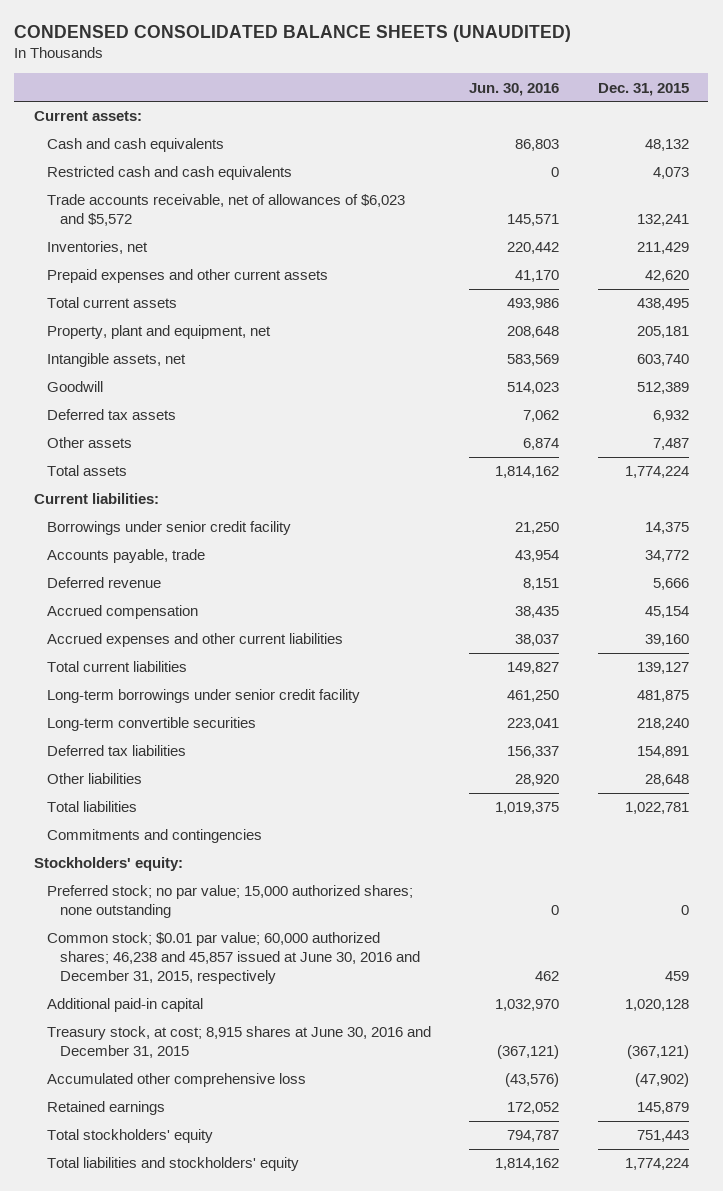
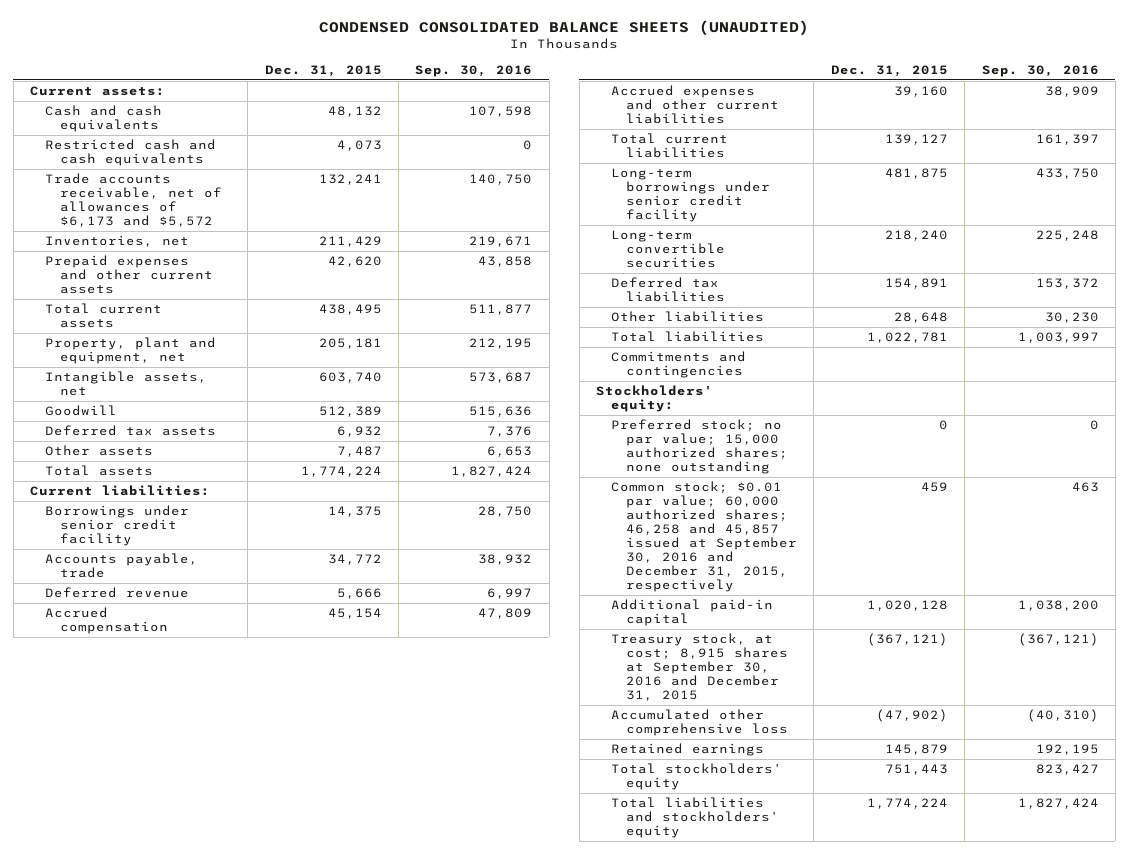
- | Jun. 30, 2016 | Dec. 31, 2015
+ | Dec. 31, 2015 | Sep. 30, 2016
- Trade accounts receivable, net of allowances of $6,023 and $5,572 | 145,571 | 132,241
+ Trade accounts receivable, net of allowances of $6,173 and $5,572 | 132,241 | 140,750
- Common stock; $0.01 par value; 60,000 authorized shares; 46,238 and 45,857 issued at June 30, 2016 and December 31, 2015, respectively | 462 | 459
+ Common stock; $0.01 par value; 60,000 authorized shares; 46,258 and 45,857 issued at September 30, 2016 and December 31, 2015, respectively | 459 | 463
- Treasury stock, at cost; 8,915 shares at June 30, 2016 and December 31, 2015 | (367,121) | (367,121)
+ Treasury stock, at cost; 8,915 shares at September 30, 2016 and December 31, 2015 | (367,121) | (367,121)

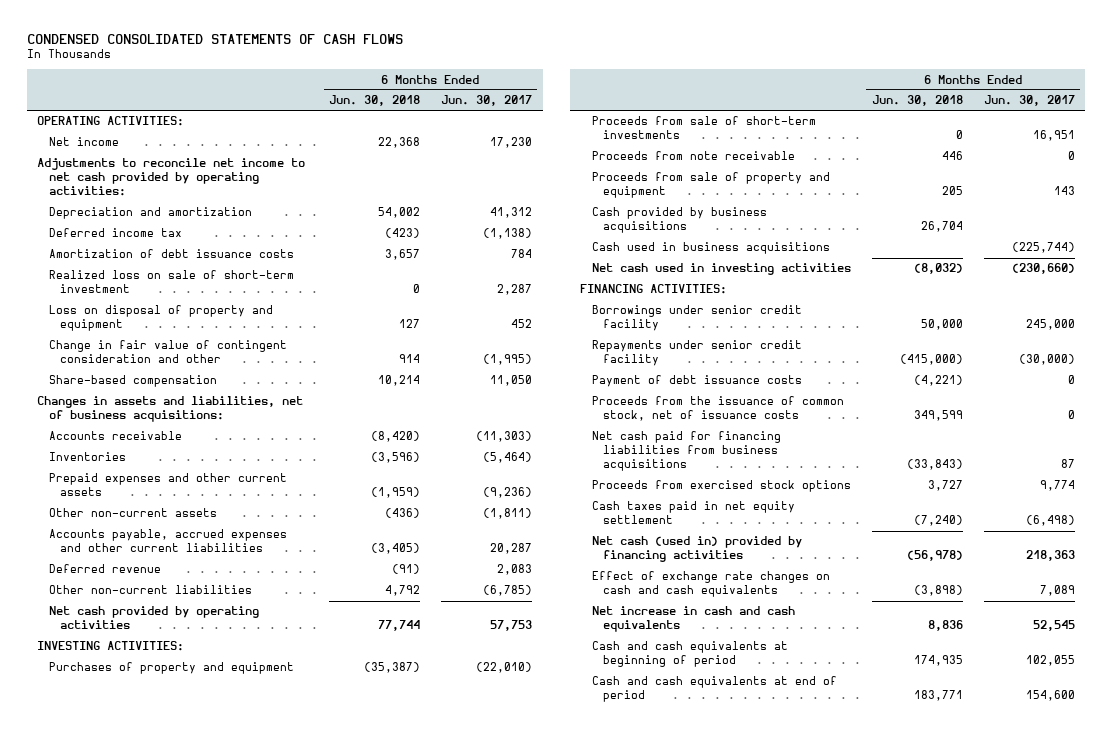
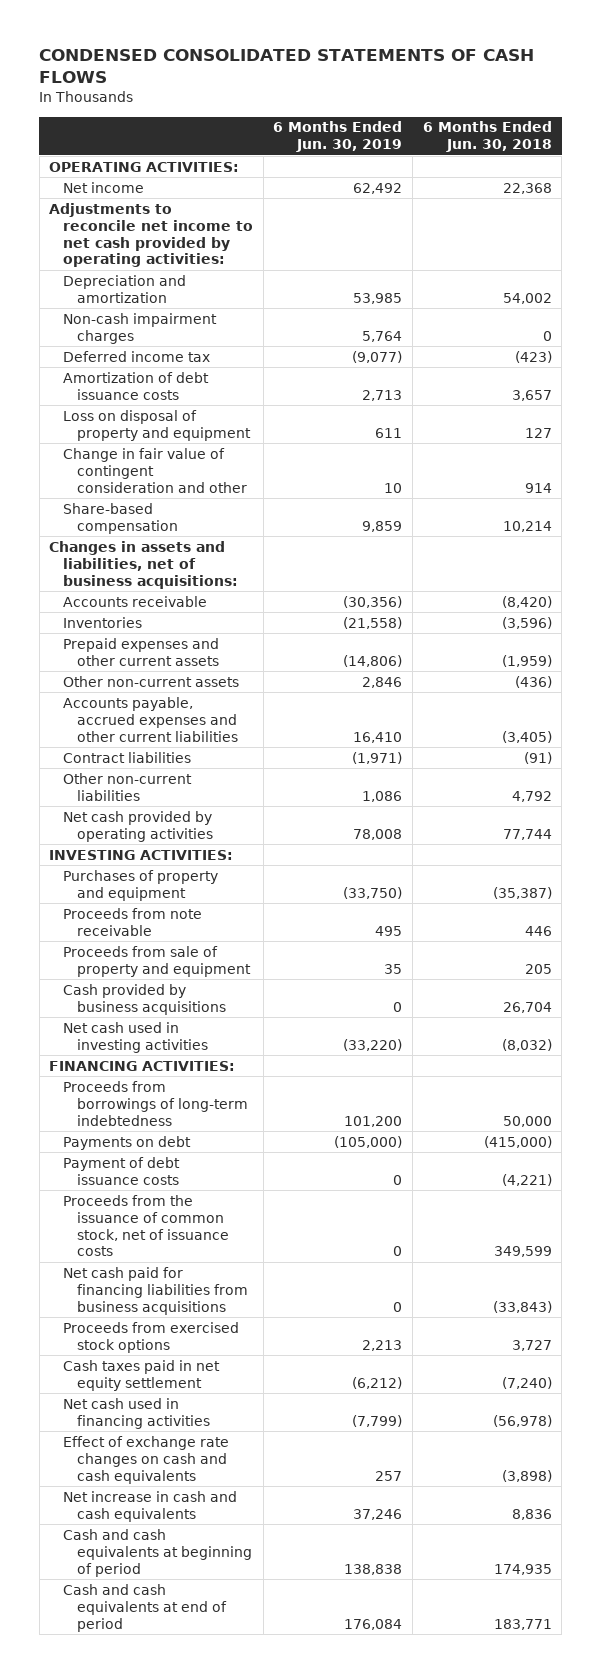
- | 6 Months Ended Jun. 30, 2018 | 6 Months Ended Jun. 30, 2017
+ | 6 Months Ended Jun. 30, 2019 | 6 Months Ended Jun. 30, 2018
+ Non-cash impairment charges | 5,764 | 0
- Realized loss on sale of short-term investment | 0 | 2,287
- Deferred revenue | (91) | 2,083
+ Contract liabilities | (1,971) | (91)
- Proceeds from sale of short-term investments | 0 | 16,951
- Cash used in business acquisitions | | (225,744)
- Borrowings under senior credit facility | 50,000 | 245,000
- Repayments under senior credit facility | (415,000) | (30,000)
+ Proceeds from borrowings of long-term indebtedness | 101,200 | 50,000
+ Payments on debt | (105,000) | (415,000)
- Net cash (used in) provided by financing activities | (56,978) | 218,363
+ Net cash used in financing activities | (7,799) | (56,978)

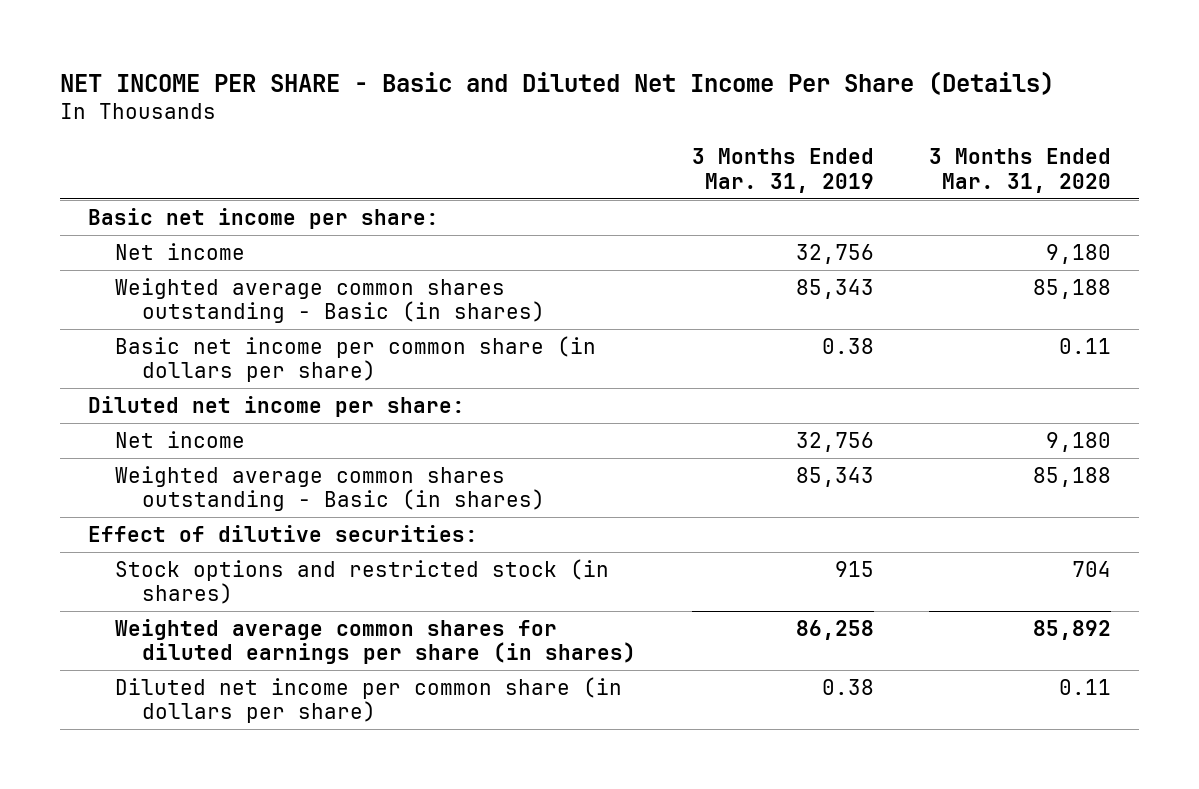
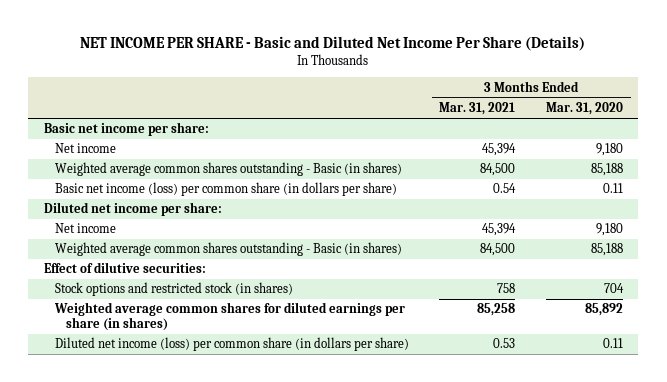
- | 3 Months Ended Mar. 31, 2019 | 3 Months Ended Mar. 31, 2020
+ | 3 Months Ended Mar. 31, 2021 | 3 Months Ended Mar. 31, 2020
- Basic net income per common share (in dollars per share) | 0.38 | 0.11
+ Basic net income (loss) per common share (in dollars per share) | 0.54 | 0.11
- Diluted net income per common share (in dollars per share) | 0.38 | 0.11
+ Diluted net income (loss) per common share (in dollars per share) | 0.53 | 0.11

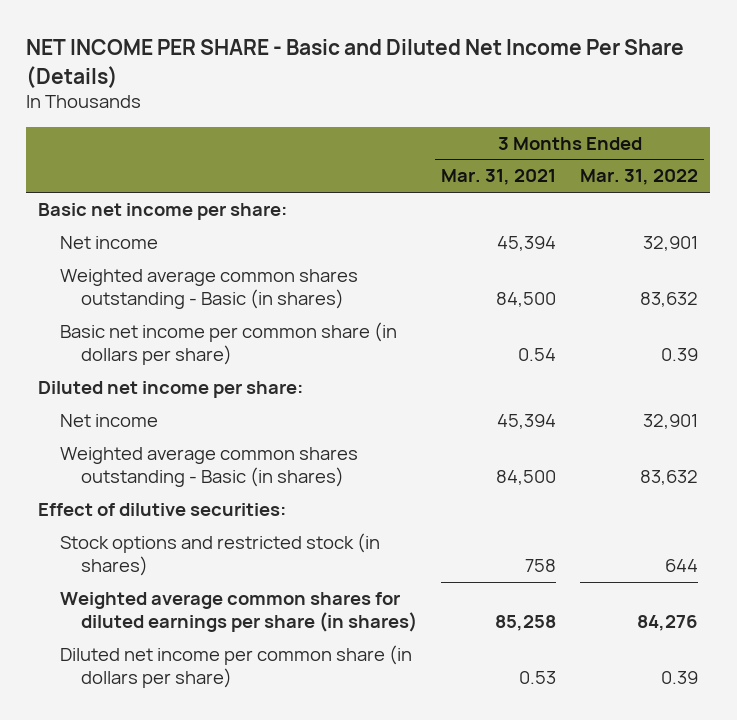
- | 3 Months Ended Mar. 31, 2021 | 3 Months Ended Mar. 31, 2020
+ | 3 Months Ended Mar. 31, 2021 | 3 Months Ended Mar. 31, 2022
- Basic net income (loss) per common share (in dollars per share) | 0.54 | 0.11
+ Basic net income per common share (in dollars per share) | 0.54 | 0.39
- Diluted net income (loss) per common share (in dollars per share) | 0.53 | 0.11
+ Diluted net income per common share (in dollars per share) | 0.53 | 0.39

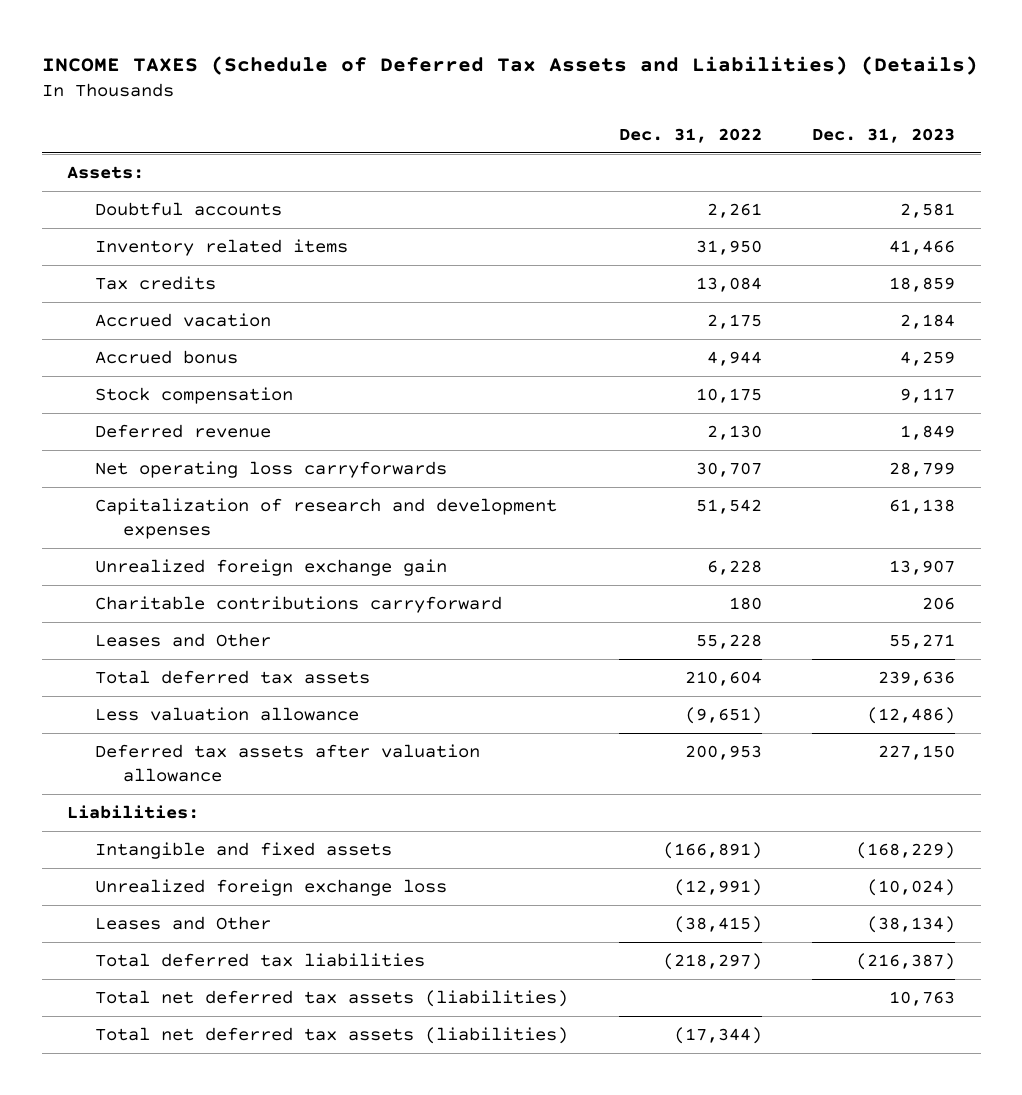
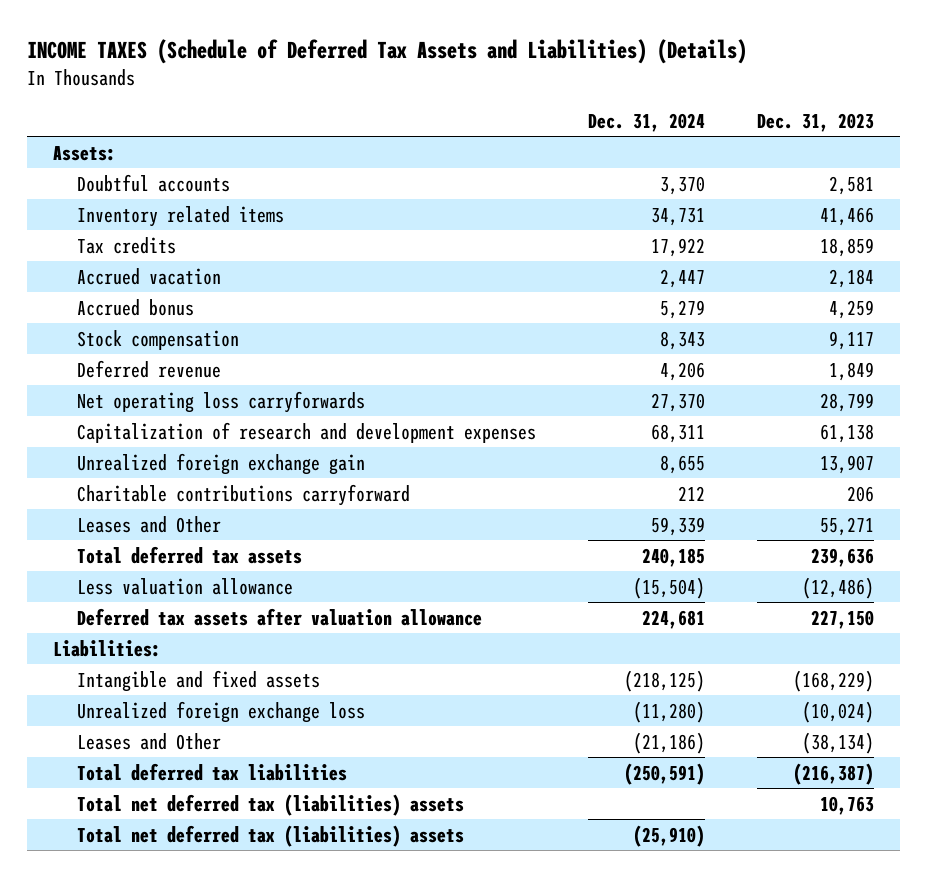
- | Dec. 31, 2022 | Dec. 31, 2023
+ | Dec. 31, 2024 | Dec. 31, 2023
- Total net deferred tax assets (liabilities) | | 10,763
- Total net deferred tax assets (liabilities) | (17,344) |
+ Total net deferred tax (liabilities) assets | | 10,763
+ Total net deferred tax (liabilities) assets | (25,910) |

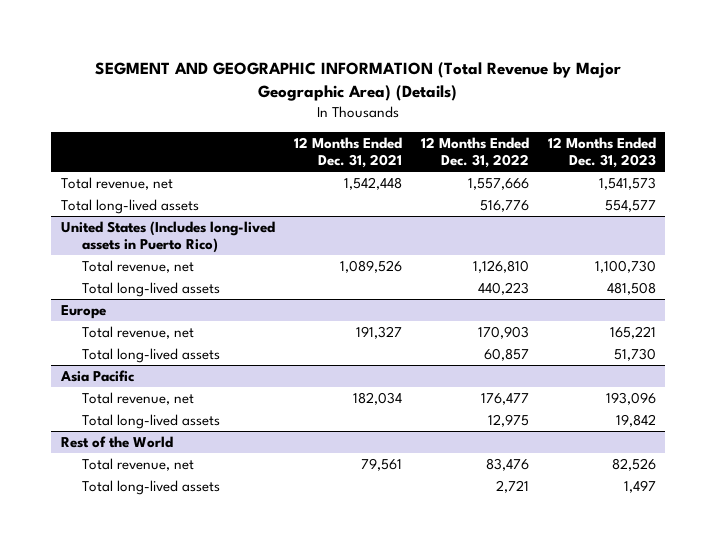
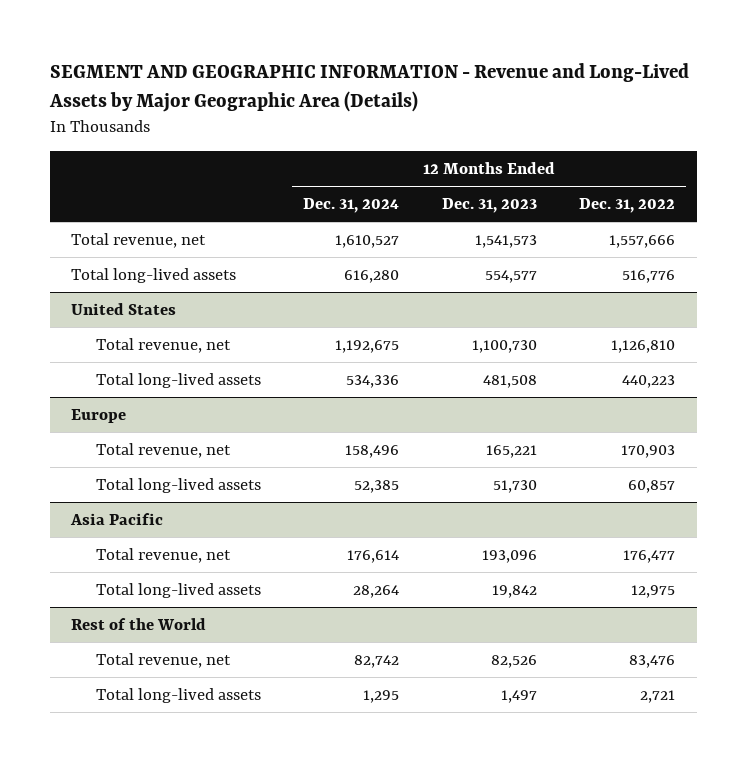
- SEGMENT AND GEOGRAPHIC INFORMATION (Total Revenue by Major Geographic Area) (Details)
+ SEGMENT AND GEOGRAPHIC INFORMATION - Revenue and Long-Lived Assets by Major Geographic Area (Details)
- | 12 Months Ended Dec. 31, 2021 | 12 Months Ended Dec. 31, 2022 | 12 Months Ended Dec. 31, 2023
+ | 12 Months Ended Dec. 31, 2024 | 12 Months Ended Dec. 31, 2023 | 12 Months Ended Dec. 31, 2022
- United States (Includes long-lived assets in Puerto Rico)
+ United States

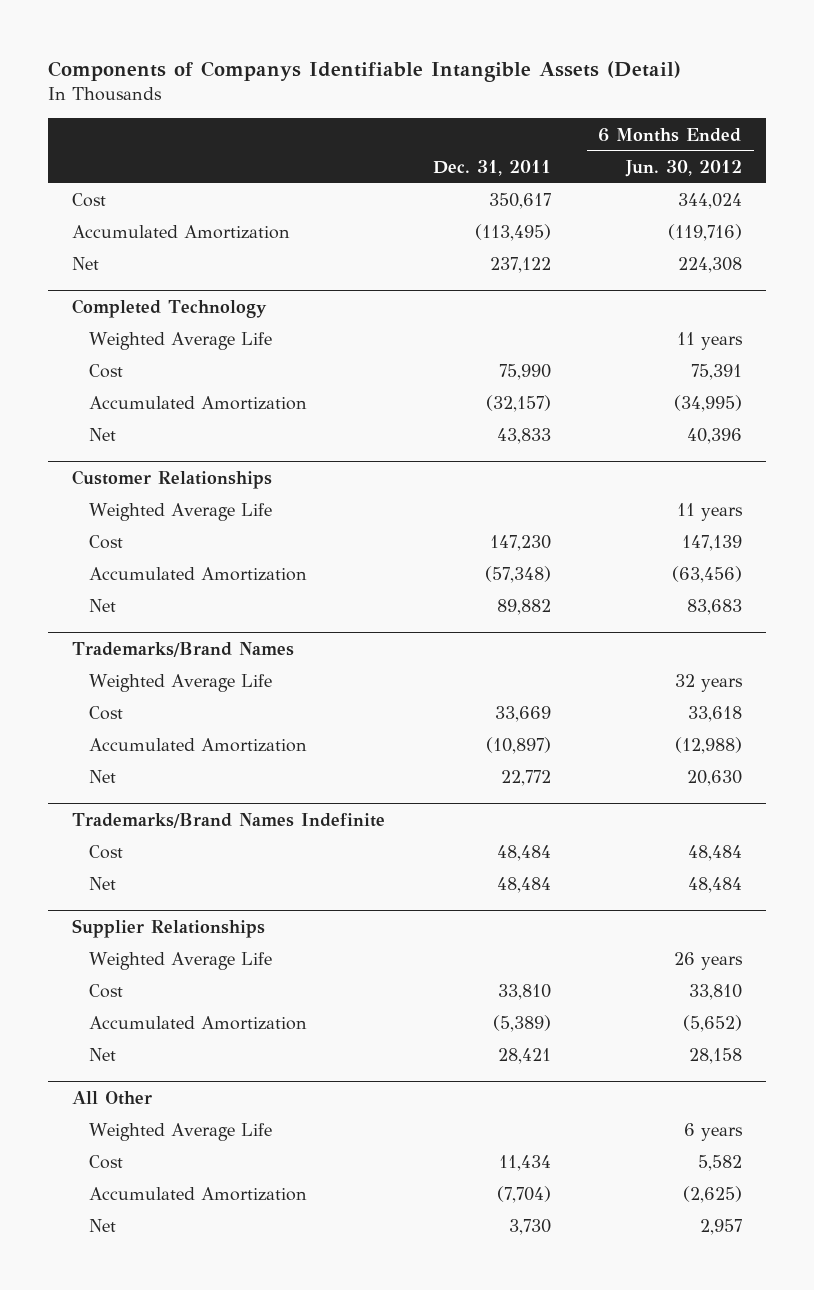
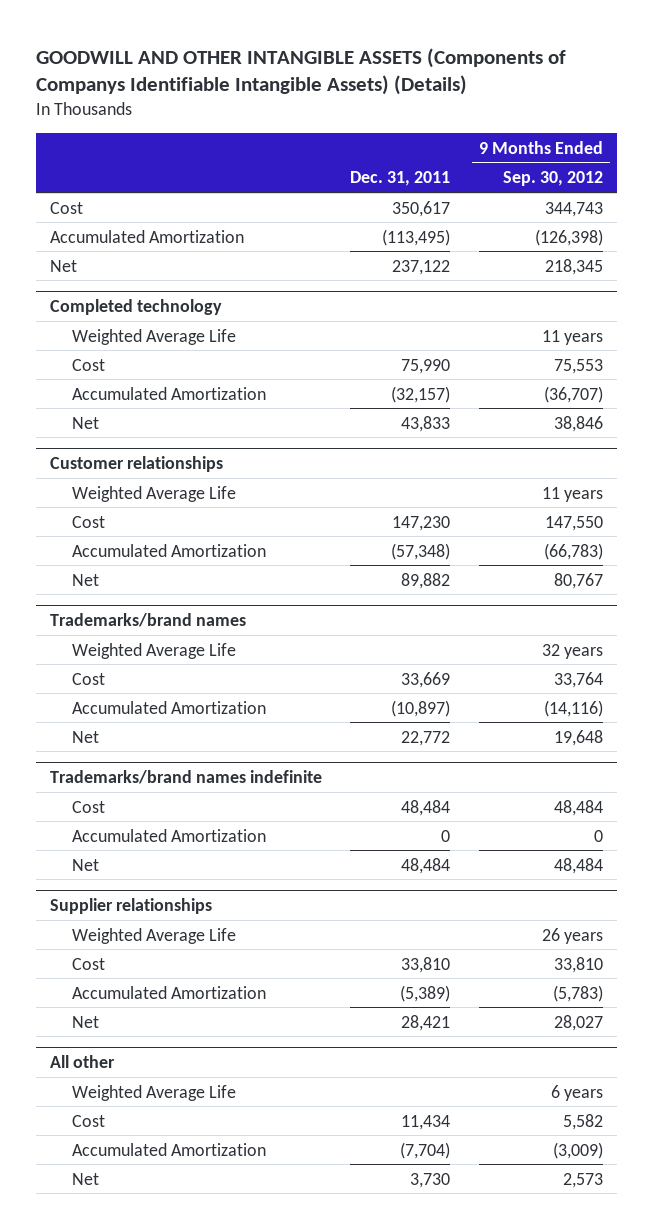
- Components of Companys Identifiable Intangible Assets (Detail)
+ GOODWILL AND OTHER INTANGIBLE ASSETS (Components of Companys Identifiable Intangible Assets) (Details)
- | Dec. 31, 2011 | 6 Months Ended Jun. 30, 2012
+ | Dec. 31, 2011 | 9 Months Ended Sep. 30, 2012
- Completed Technology
+ Completed technology
- Customer Relationships
+ Customer relationships
- Trademarks/Brand Names
+ Trademarks/brand names
- Trademarks/Brand Names Indefinite
+ Trademarks/brand names indefinite
+ Accumulated Amortization | 0 | 0
- Supplier Relationships
+ Supplier relationships
- All Other
+ All other

